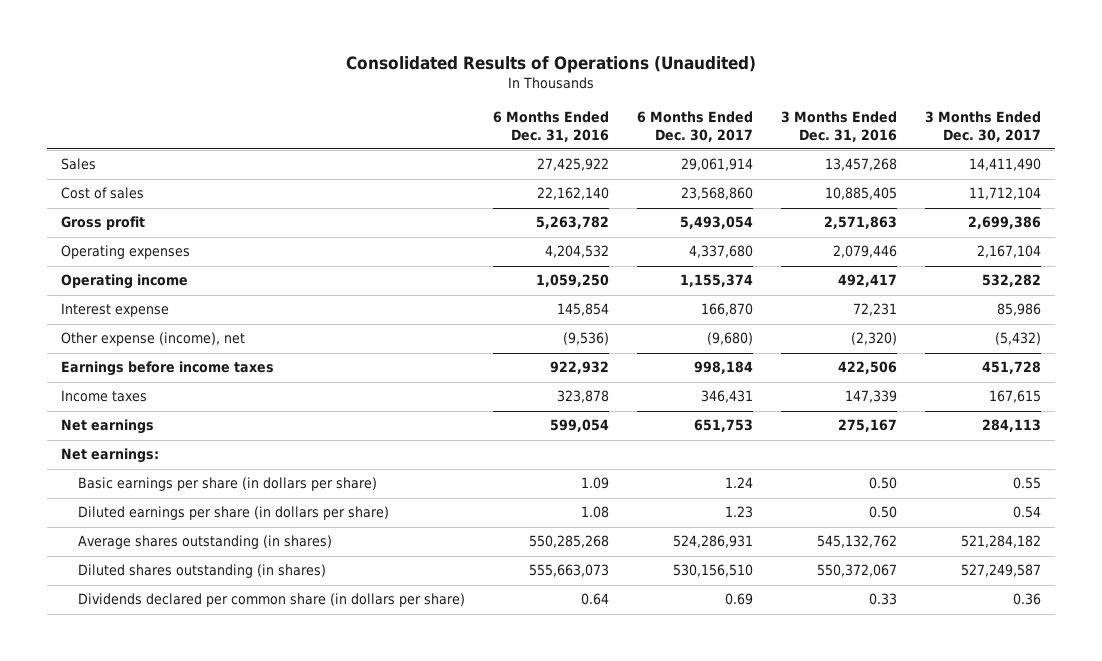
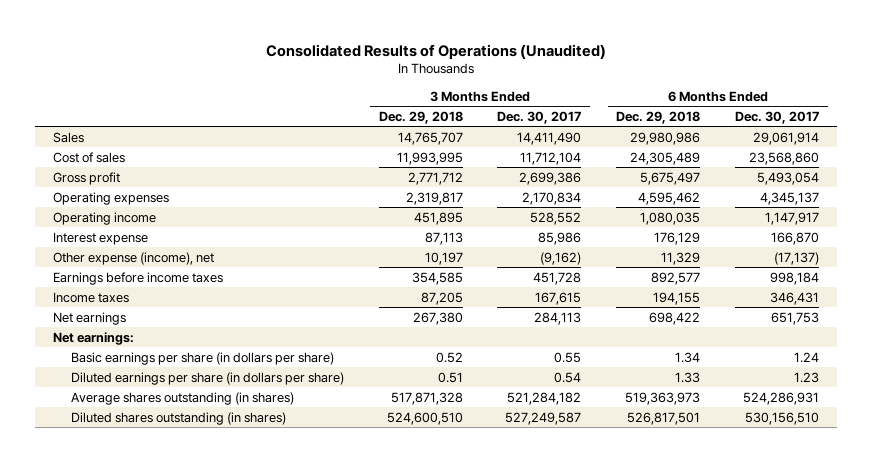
- | 6 Months Ended Dec. 31, 2016 | 6 Months Ended Dec. 30, 2017 | 3 Months Ended Dec. 31, 2016 | 3 Months Ended Dec. 30, 2017
+ | 3 Months Ended Dec. 29, 2018 | 3 Months Ended Dec. 30, 2017 | 6 Months Ended Dec. 29, 2018 | 6 Months Ended Dec. 30, 2017
- Operating expenses | 4,204,532 | 4,337,680 | 2,079,446 | 2,167,104
- Operating income | 1,059,250 | 1,155,374 | 492,417 | 532,282
+ Operating expenses | 2,319,817 | 2,170,834 | 4,595,462 | 4,345,137
+ Operating income | 451,895 | 528,552 | 1,080,035 | 1,147,917
- Other expense (income), net | (9,536) | (9,680) | (2,320) | (5,432)
+ Other expense (income), net | 10,197 | (9,162) | 11,329 | (17,137)
- Dividends declared per common share (in dollars per share) | 0.64 | 0.69 | 0.33 | 0.36

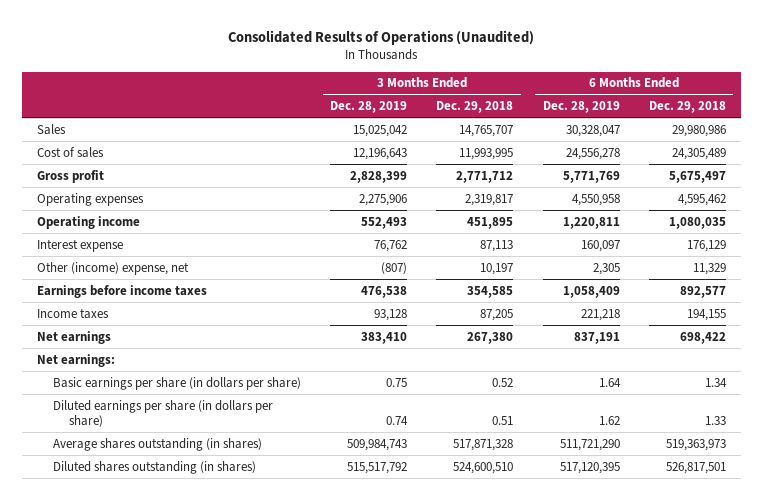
- | 3 Months Ended Dec. 29, 2018 | 3 Months Ended Dec. 30, 2017 | 6 Months Ended Dec. 29, 2018 | 6 Months Ended Dec. 30, 2017
+ | 3 Months Ended Dec. 28, 2019 | 3 Months Ended Dec. 29, 2018 | 6 Months Ended Dec. 28, 2019 | 6 Months Ended Dec. 29, 2018
- Other expense (income), net | 10,197 | (9,162) | 11,329 | (17,137)
+ Other (income) expense, net | (807) | 10,197 | 2,305 | 11,329

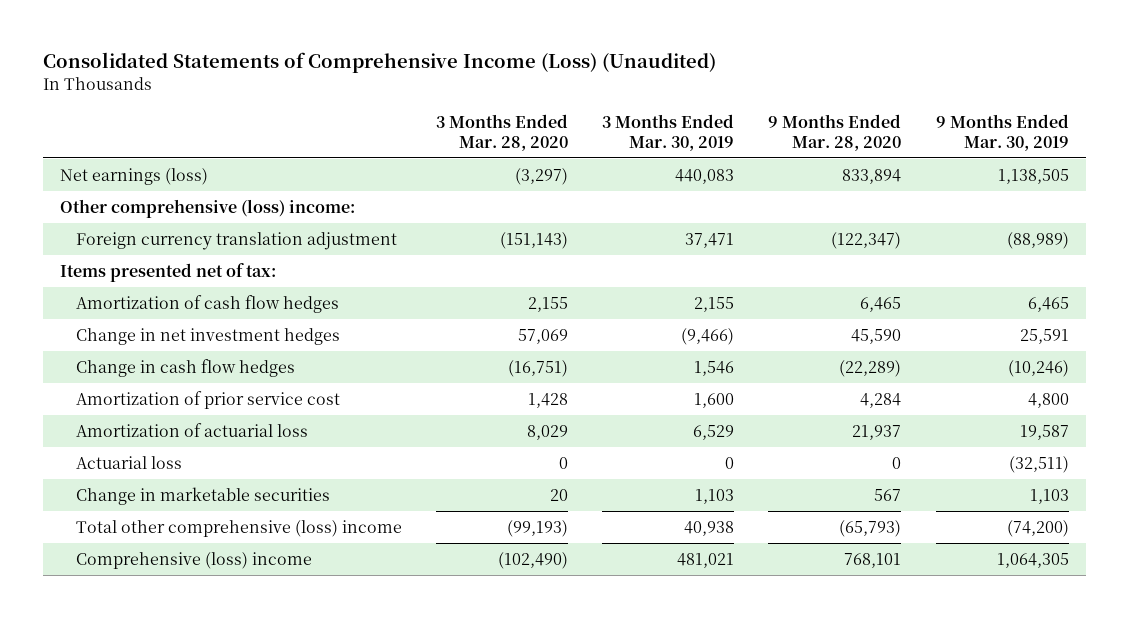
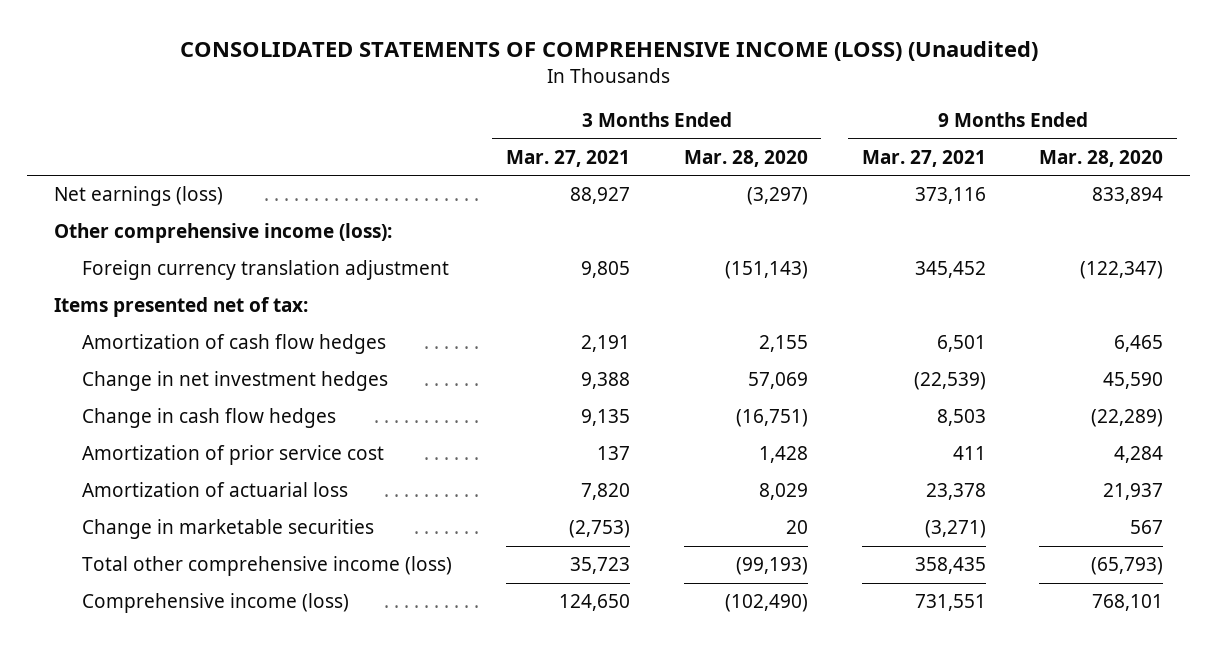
- Consolidated Statements of Comprehensive Income (Loss) (Unaudited)
+ CONSOLIDATED STATEMENTS OF COMPREHENSIVE INCOME (LOSS) (Unaudited)
- | 3 Months Ended Mar. 28, 2020 | 3 Months Ended Mar. 30, 2019 | 9 Months Ended Mar. 28, 2020 | 9 Months Ended Mar. 30, 2019
+ | 3 Months Ended Mar. 27, 2021 | 3 Months Ended Mar. 28, 2020 | 9 Months Ended Mar. 27, 2021 | 9 Months Ended Mar. 28, 2020
- Other comprehensive (loss) income:
+ Other comprehensive income (loss):
- Actuarial loss | 0 | 0 | 0 | (32,511)
- Total other comprehensive (loss) income | (99,193) | 40,938 | (65,793) | (74,200)
- Comprehensive (loss) income | (102,490) | 481,021 | 768,101 | 1,064,305
+ Total other comprehensive income (loss) | 35,723 | (99,193) | 358,435 | (65,793)
+ Comprehensive income (loss) | 124,650 | (102,490) | 731,551 | 768,101

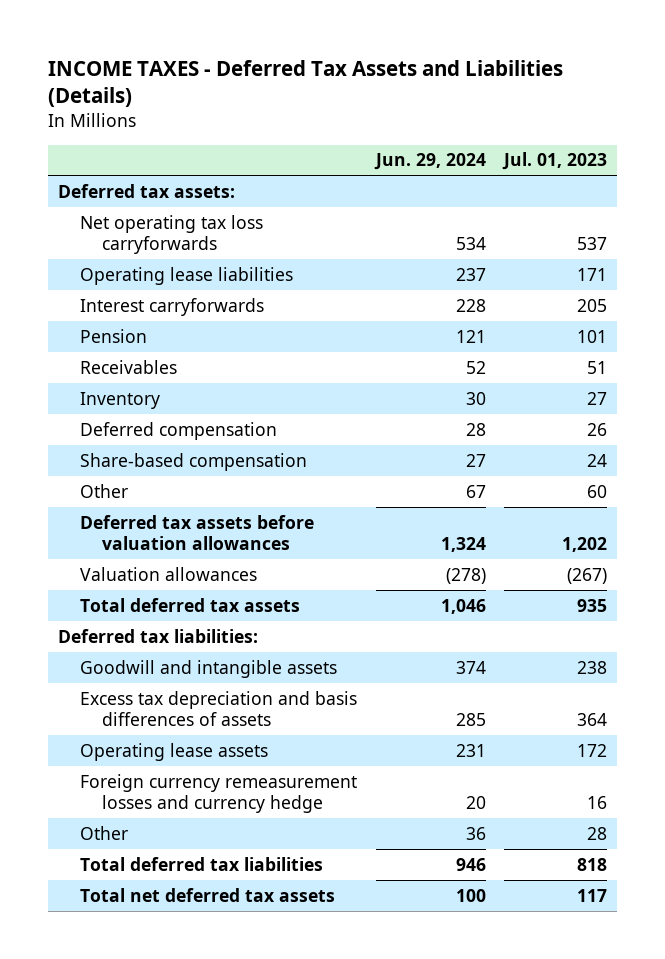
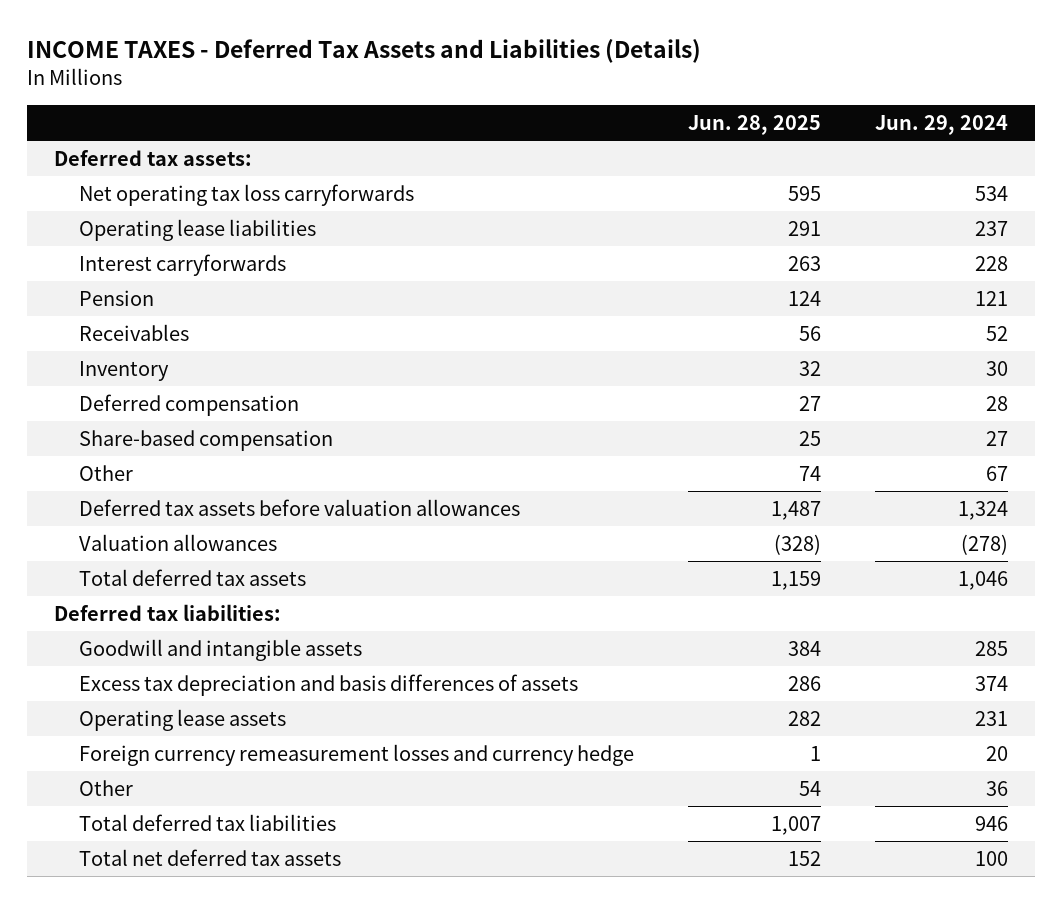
- | Jun. 29, 2024 | Jul. 01, 2023
+ | Jun. 28, 2025 | Jun. 29, 2024
- Goodwill and intangible assets | 374 | 238
- Excess tax depreciation and basis differences of assets | 285 | 364
+ Goodwill and intangible assets | 384 | 285
+ Excess tax depreciation and basis differences of assets | 286 | 374

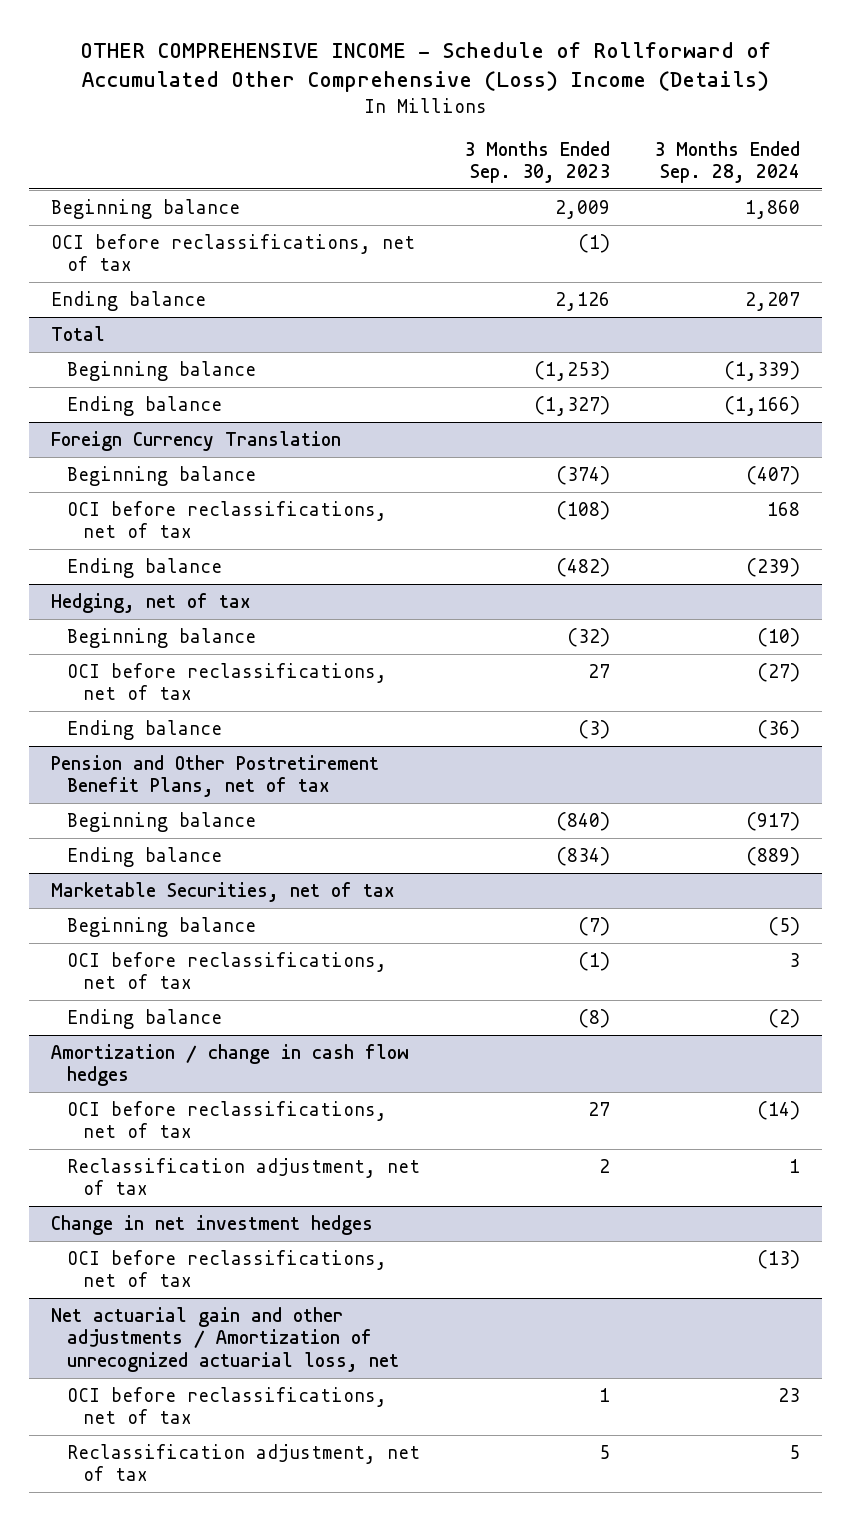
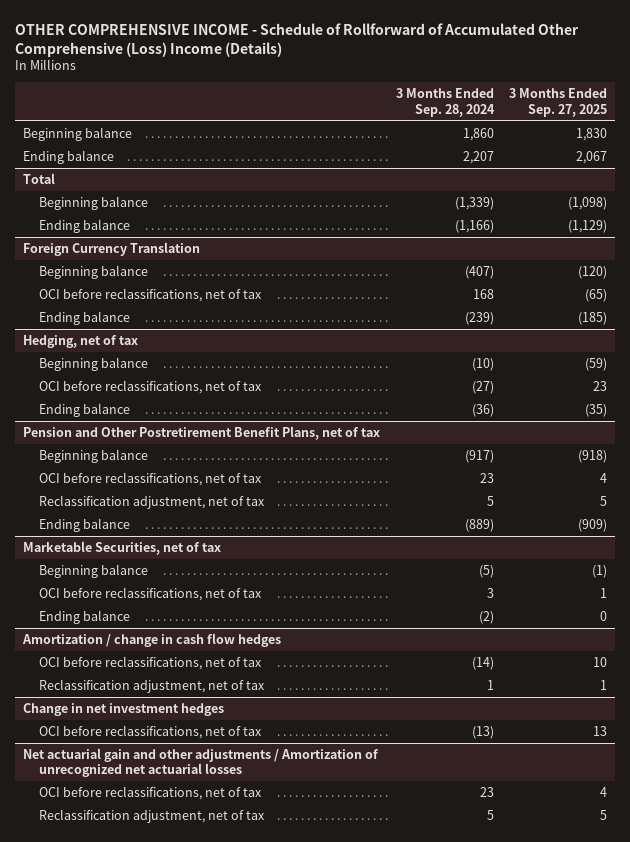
- | 3 Months Ended Sep. 30, 2023 | 3 Months Ended Sep. 28, 2024
+ | 3 Months Ended Sep. 28, 2024 | 3 Months Ended Sep. 27, 2025
- OCI before reclassifications, net of tax | (1) |
@ Pension and Other Postretirement Benefit Plans, net of tax
+ OCI before reclassifications, net of tax | 23 | 4
+ Reclassification adjustment, net of tax | 5 | 5
- Net actuarial gain and other adjustments / Amortization of unrecognized actuarial loss, net
+ Net actuarial gain and other adjustments / Amortization of unrecognized net actuarial losses

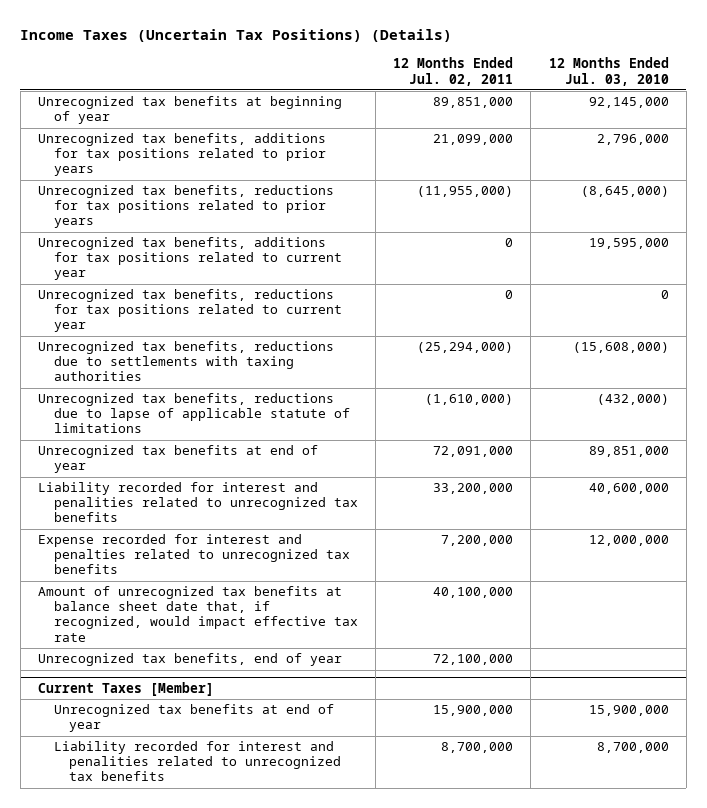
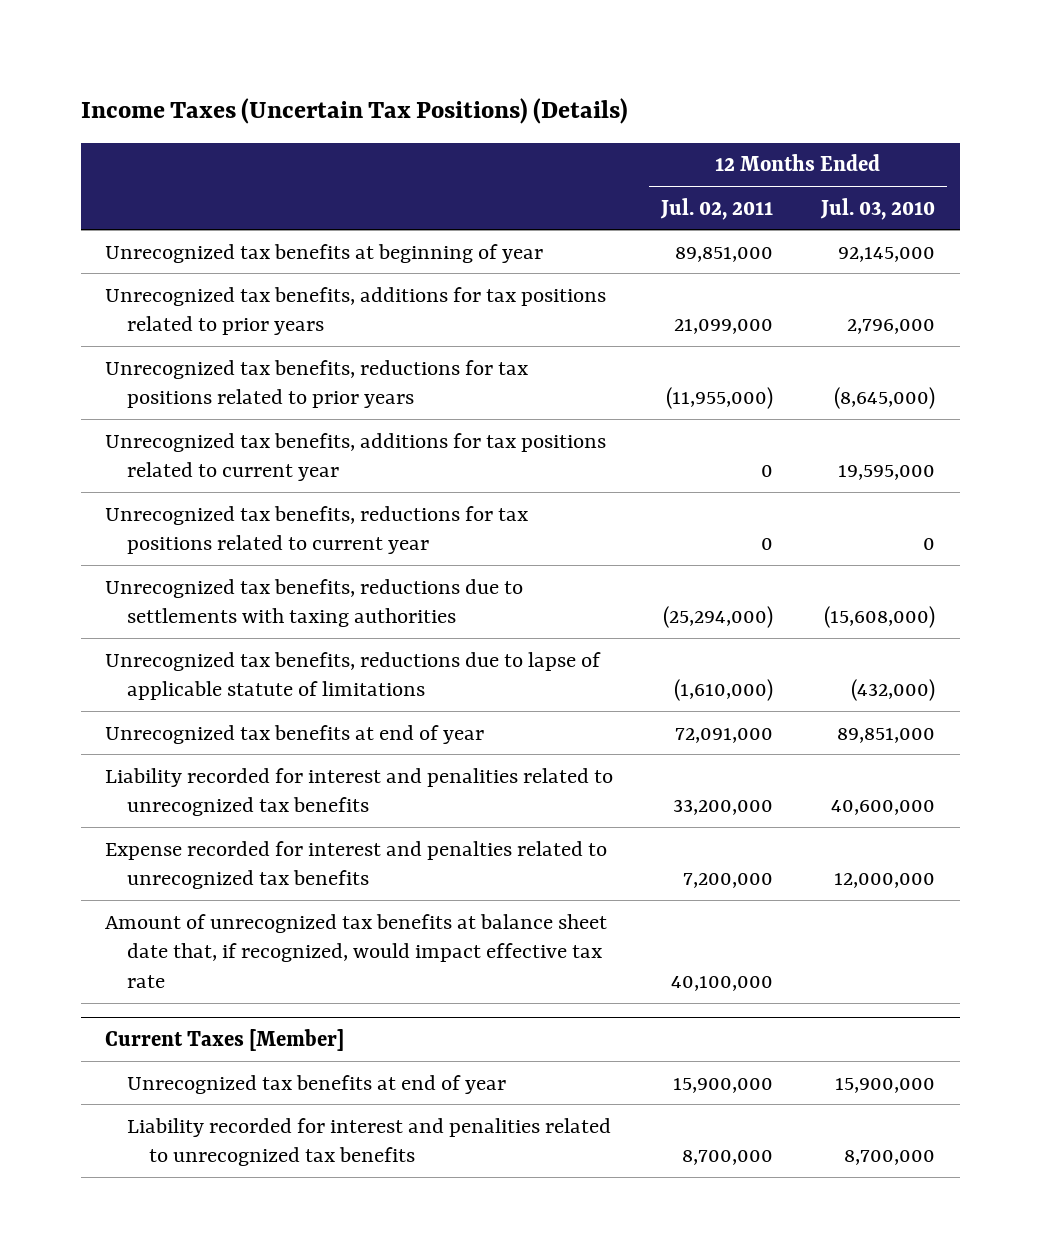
- Unrecognized tax benefits, end of year | 72,100,000 |

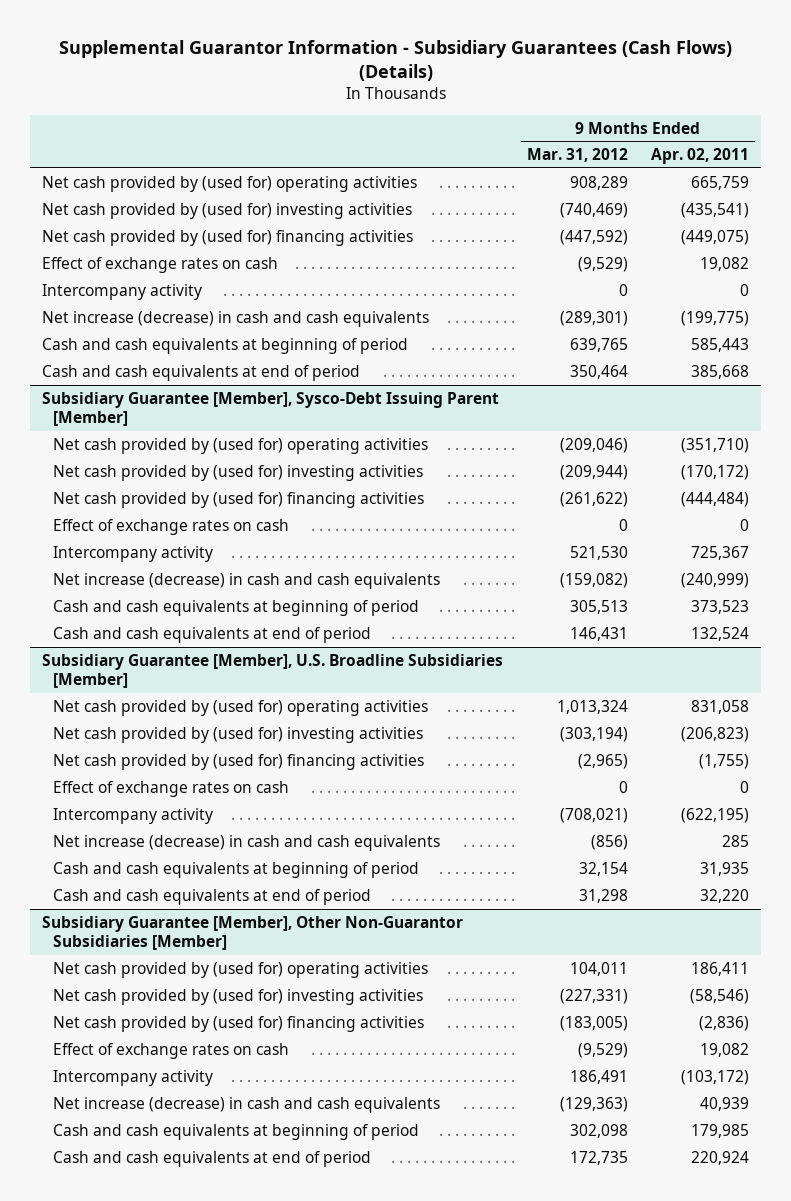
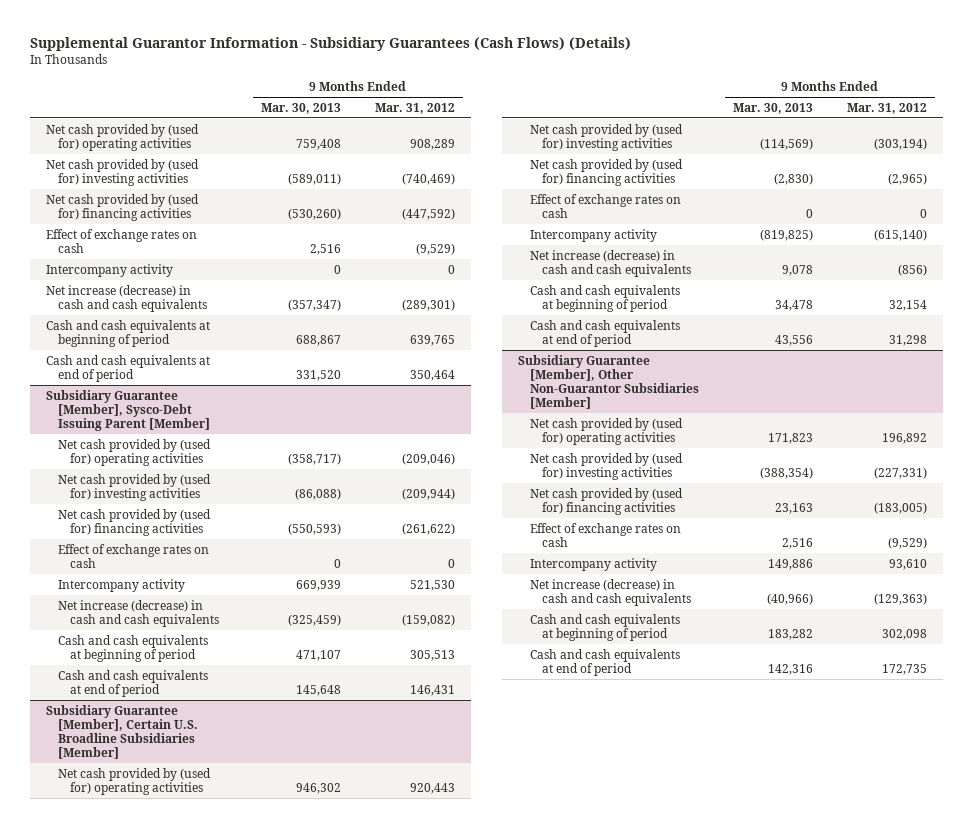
- | 9 Months Ended Mar. 31, 2012 | 9 Months Ended Apr. 02, 2011
+ | 9 Months Ended Mar. 30, 2013 | 9 Months Ended Mar. 31, 2012
- Subsidiary Guarantee [Member], U.S. Broadline Subsidiaries [Member]
- Net cash provided by (used for) operating activities | 1,013,324 | 831,058
+ Subsidiary Guarantee [Member], Certain U.S. Broadline Subsidiaries [Member]
+ Net cash provided by (used for) operating activities | 946,302 | 920,443
- Intercompany activity | (708,021) | (622,195)
+ Intercompany activity | (819,825) | (615,140)
@ Subsidiary Guarantee [Member], Other Non-Guarantor Subsidiaries [Member]
- Net cash provided by (used for) operating activities | 104,011 | 186,411
+ Net cash provided by (used for) operating activities | 171,823 | 196,892
- Intercompany activity | 186,491 | (103,172)
+ Intercompany activity | 149,886 | 93,610

